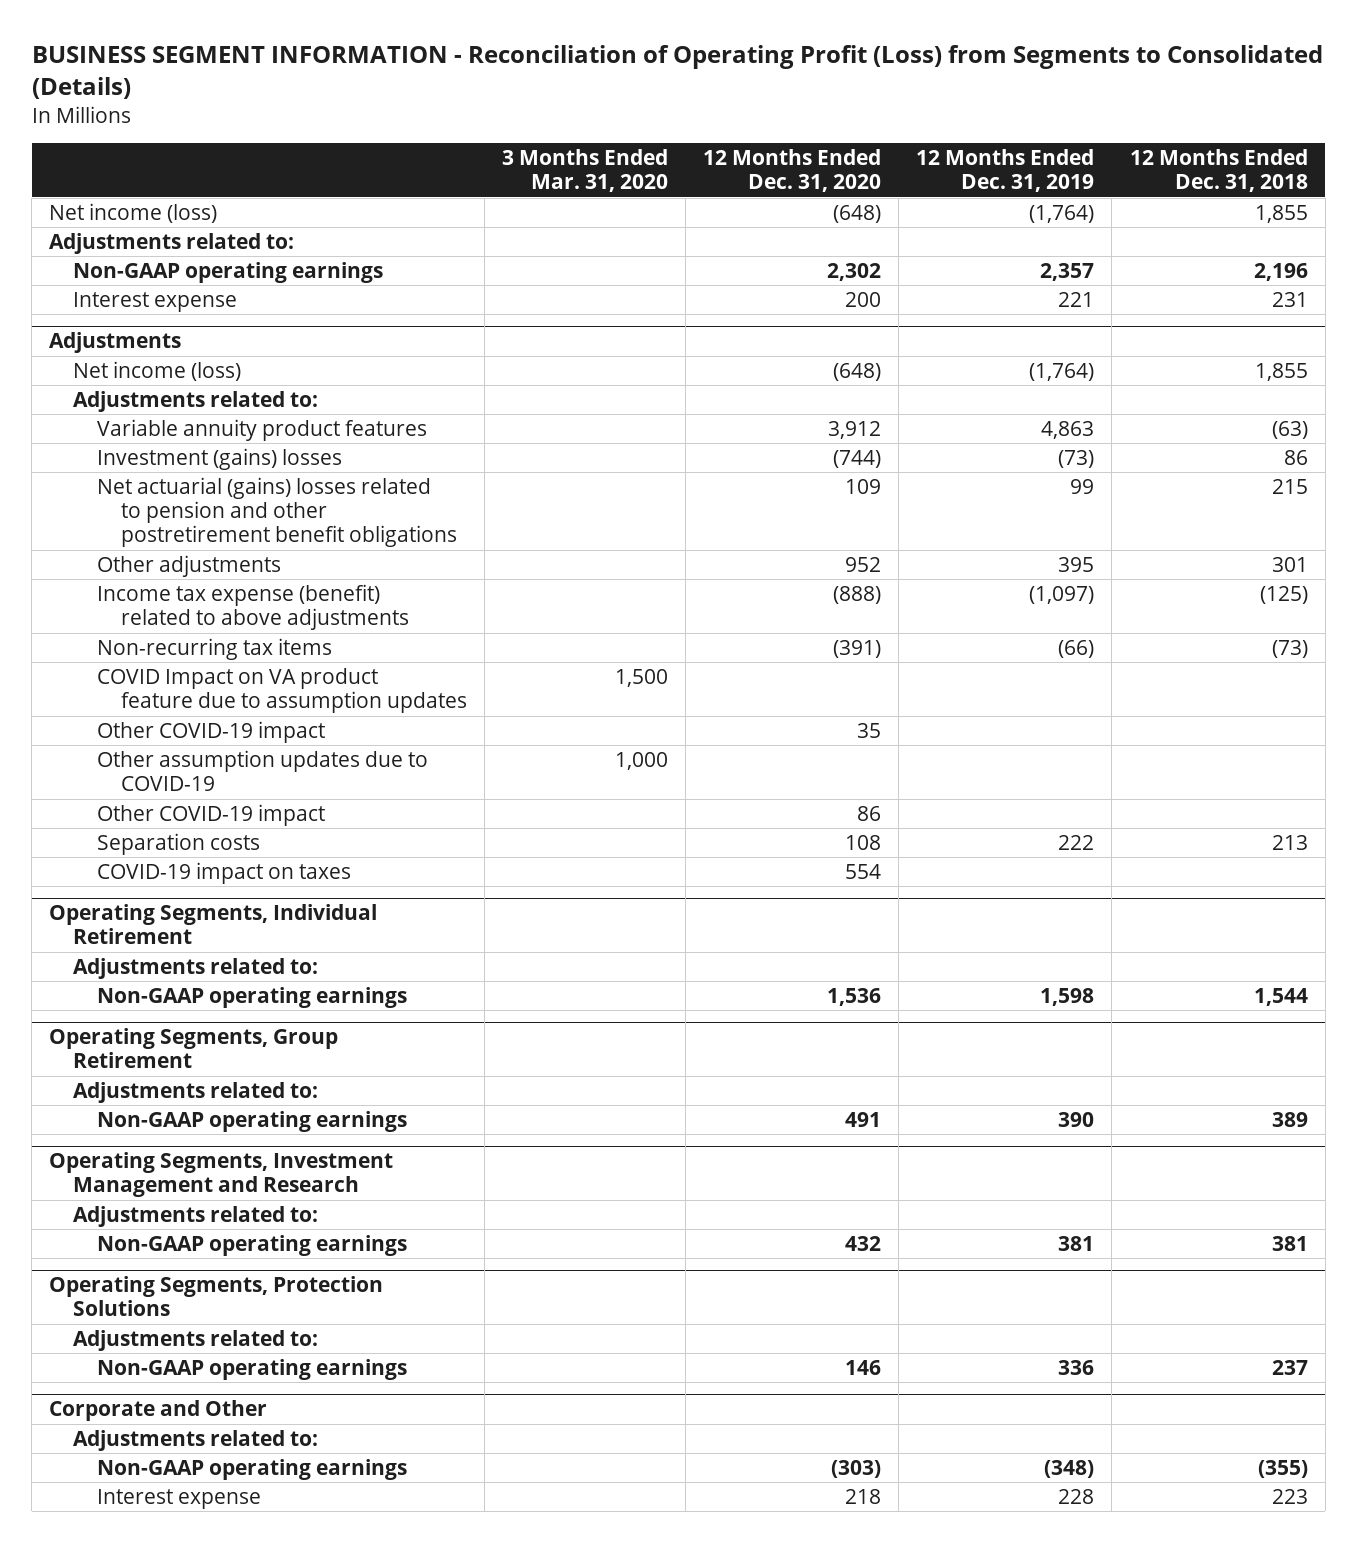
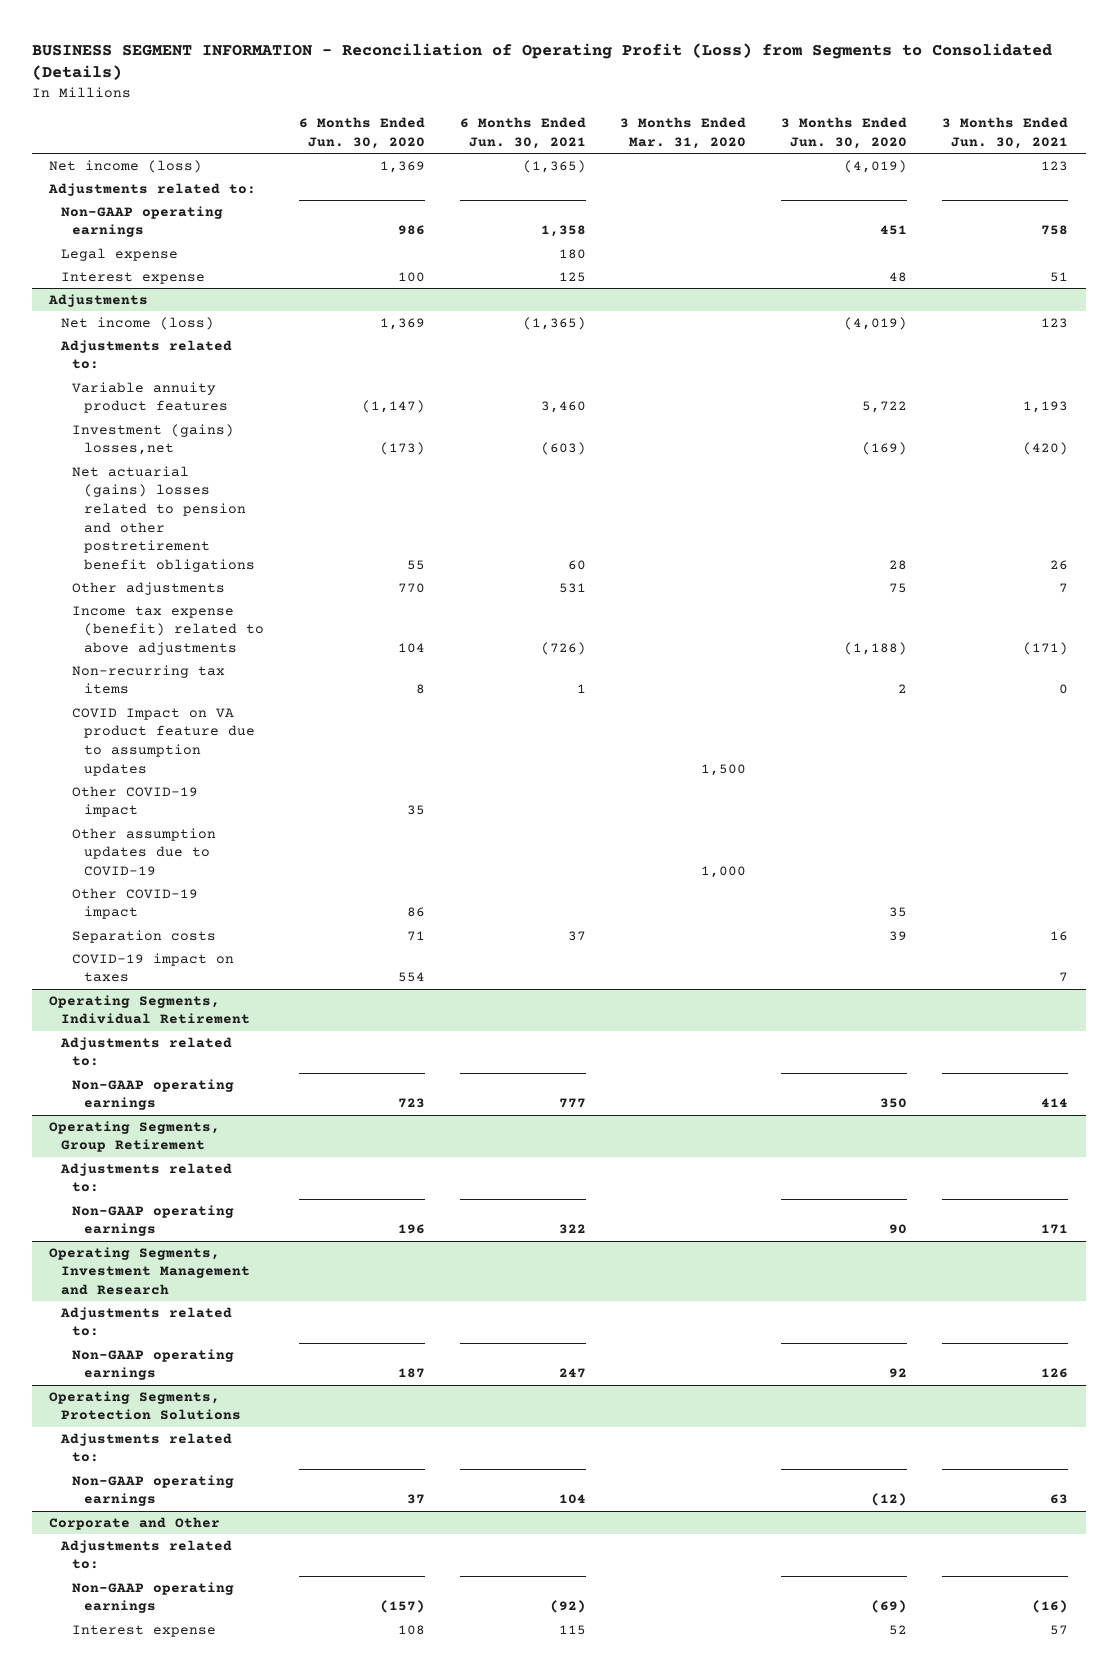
- | 3 Months Ended Mar. 31, 2020 | 12 Months Ended Dec. 31, 2020 | 12 Months Ended Dec. 31, 2019 | 12 Months Ended Dec. 31, 2018
+ | 6 Months Ended Jun. 30, 2020 | 6 Months Ended Jun. 30, 2021 | 3 Months Ended Mar. 31, 2020 | 3 Months Ended Jun. 30, 2020 | 3 Months Ended Jun. 30, 2021
+ Legal expense | | 180 | | |
@ Adjustments
- Investment (gains) losses | | (744) | (73) | 86
+ Investment (gains) losses,net | (173) | (603) | | (169) | (420)

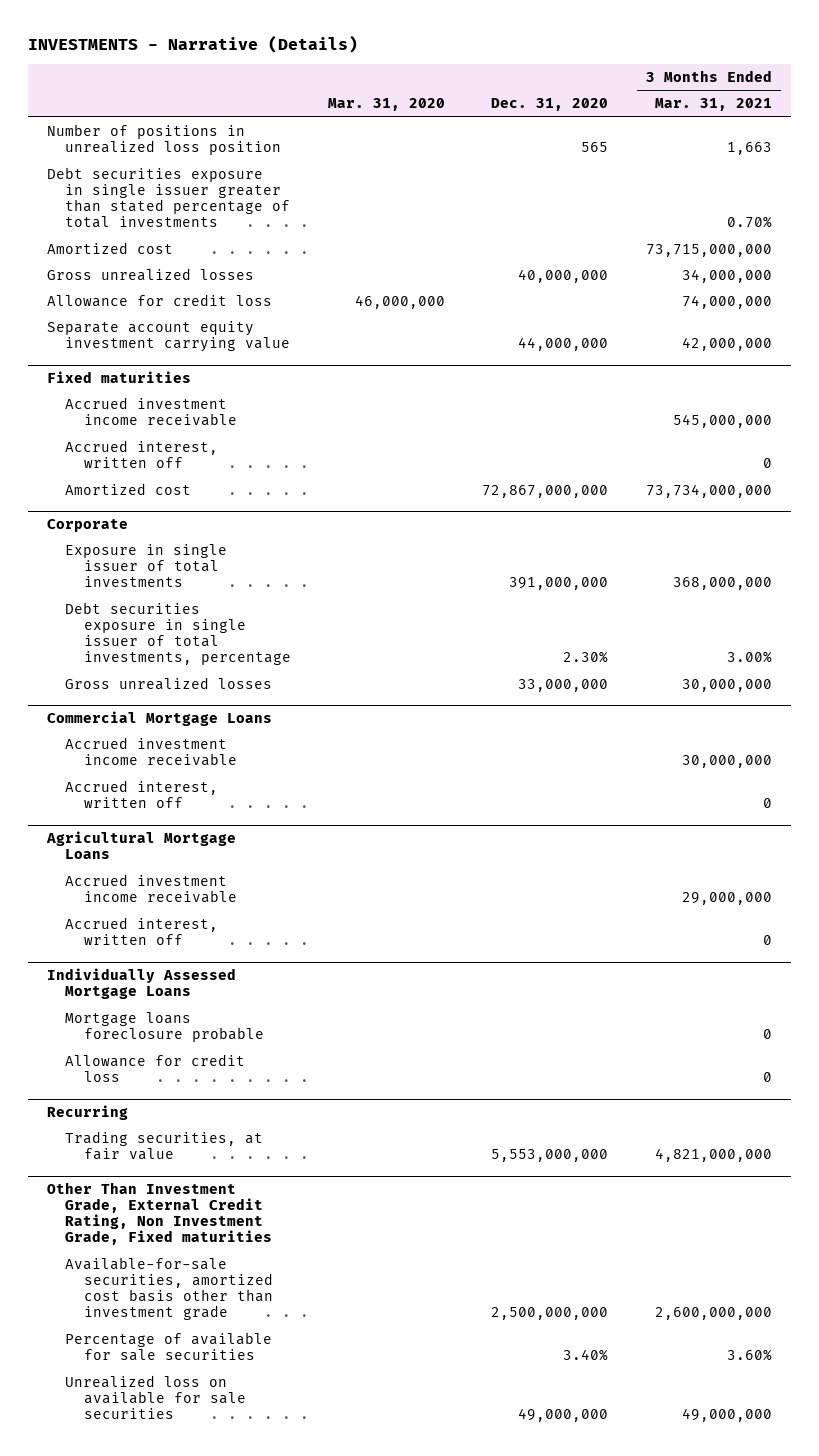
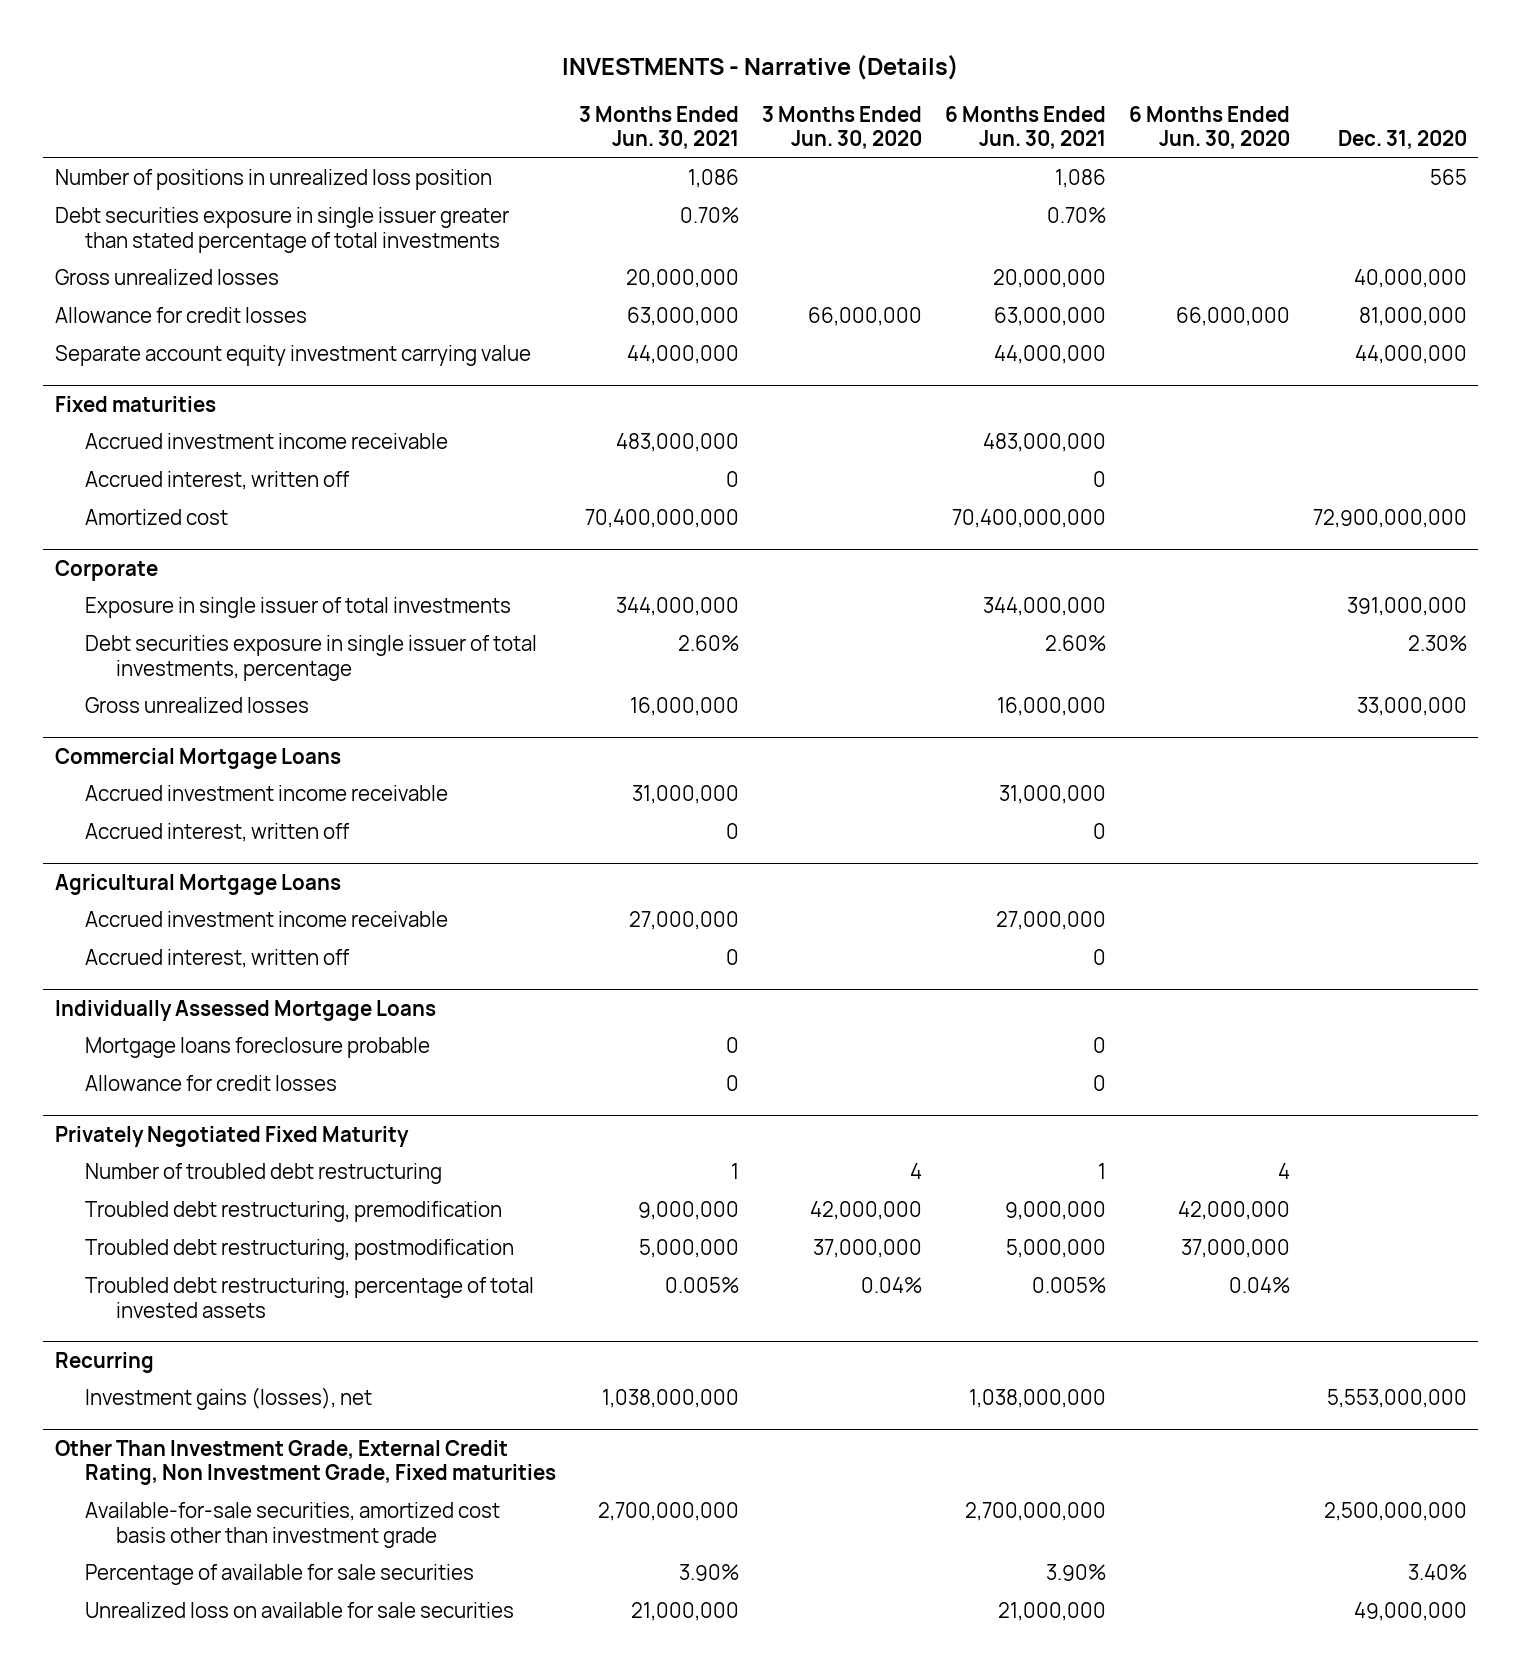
- | Mar. 31, 2020 | Dec. 31, 2020 | 3 Months Ended Mar. 31, 2021
+ | 3 Months Ended Jun. 30, 2021 | 3 Months Ended Jun. 30, 2020 | 6 Months Ended Jun. 30, 2021 | 6 Months Ended Jun. 30, 2020 | Dec. 31, 2020
- Amortized cost | | | 73,715,000,000
- Allowance for credit loss | 46,000,000 | | 74,000,000
+ Allowance for credit losses | 63,000,000 | 66,000,000 | 63,000,000 | 66,000,000 | 81,000,000
@ Fixed maturities
- Amortized cost | | 72,867,000,000 | 73,734,000,000
+ Amortized cost | 70,400,000,000 | | 70,400,000,000 | | 72,900,000,000
@ Individually Assessed Mortgage Loans
- Allowance for credit loss | | | 0
+ Allowance for credit losses | 0 | | 0 | |
+ Privately Negotiated Fixed Maturity
+ Number of troubled debt restructuring | 1 | 4 | 1 | 4 |
+ Troubled debt restructuring, premodification | 9,000,000 | 42,000,000 | 9,000,000 | 42,000,000 |
+ Troubled debt restructuring, postmodification | 5,000,000 | 37,000,000 | 5,000,000 | 37,000,000 |
+ Troubled debt restructuring, percentage of total invested assets | 0.005% | 0.04% | 0.005% | 0.04% |
@ Recurring
- Trading securities, at fair value | | 5,553,000,000 | 4,821,000,000
+ Investment gains (losses), net | 1,038,000,000 | | 1,038,000,000 | | 5,553,000,000

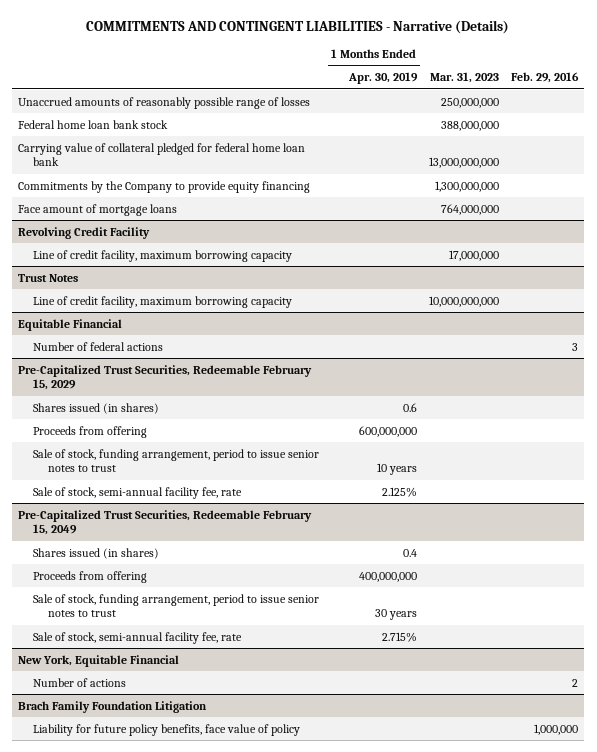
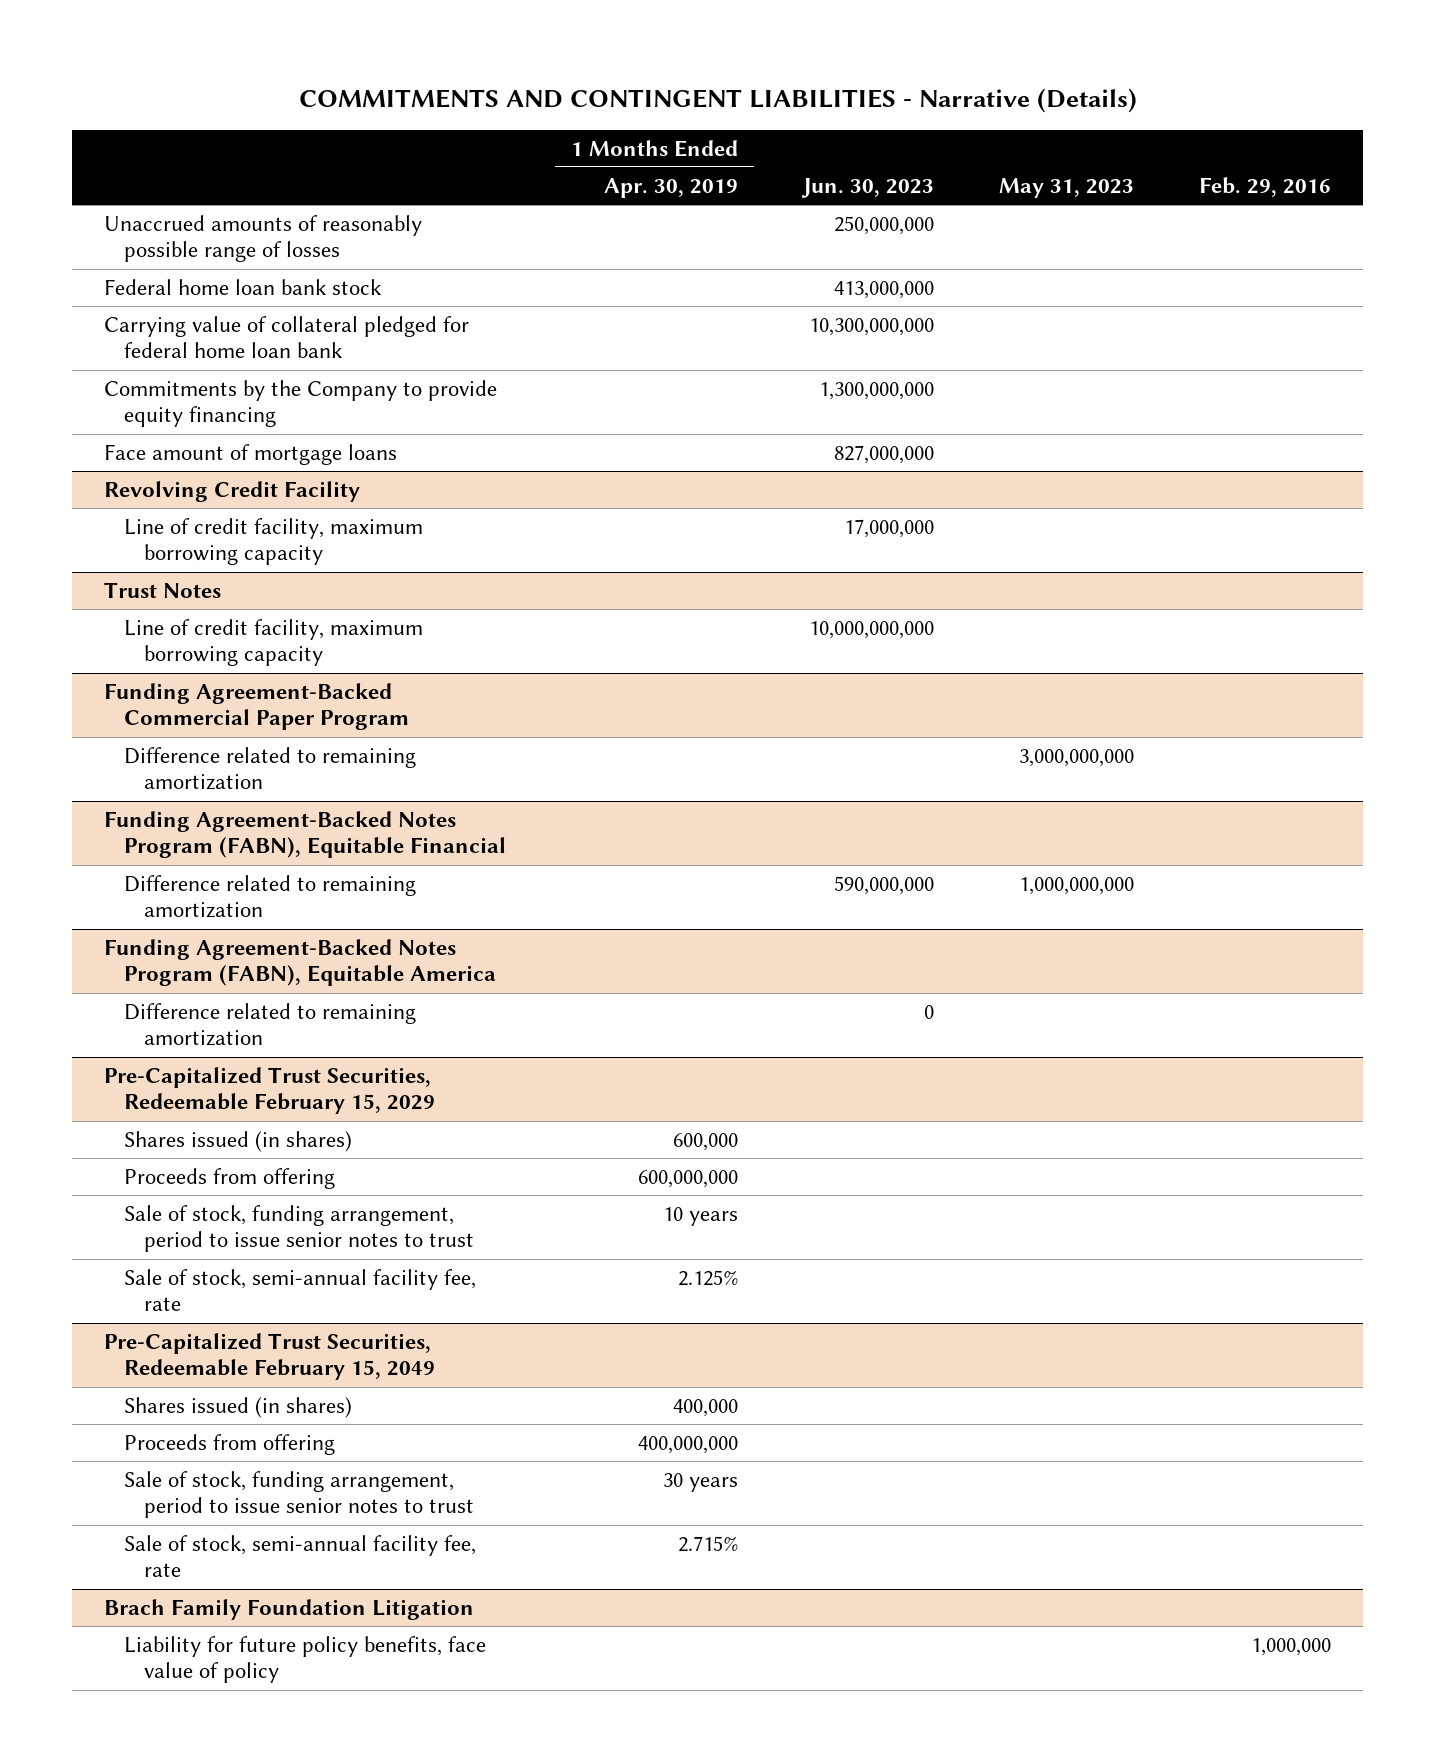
- | 1 Months Ended Apr. 30, 2019 | Mar. 31, 2023 | Feb. 29, 2016
+ | 1 Months Ended Apr. 30, 2019 | Jun. 30, 2023 | May 31, 2023 | Feb. 29, 2016
- Equitable Financial
- Number of federal actions | | | 3
+ Funding Agreement-Backed Commercial Paper Program
+ Difference related to remaining amortization | | | 3,000,000,000 |
+ Funding Agreement-Backed Notes Program (FABN), Equitable Financial
+ Difference related to remaining amortization | | 590,000,000 | 1,000,000,000 |
+ Funding Agreement-Backed Notes Program (FABN), Equitable America
+ Difference related to remaining amortization | | 0 | |
@ Pre-Capitalized Trust Securities, Redeemable February 15, 2029
- Shares issued (in shares) | 0.6 | |
+ Shares issued (in shares) | 600,000 | | |
@ Pre-Capitalized Trust Securities, Redeemable February 15, 2049
- Shares issued (in shares) | 0.4 | |
+ Shares issued (in shares) | 400,000 | | |
- New York, Equitable Financial
- Number of actions | | | 2

